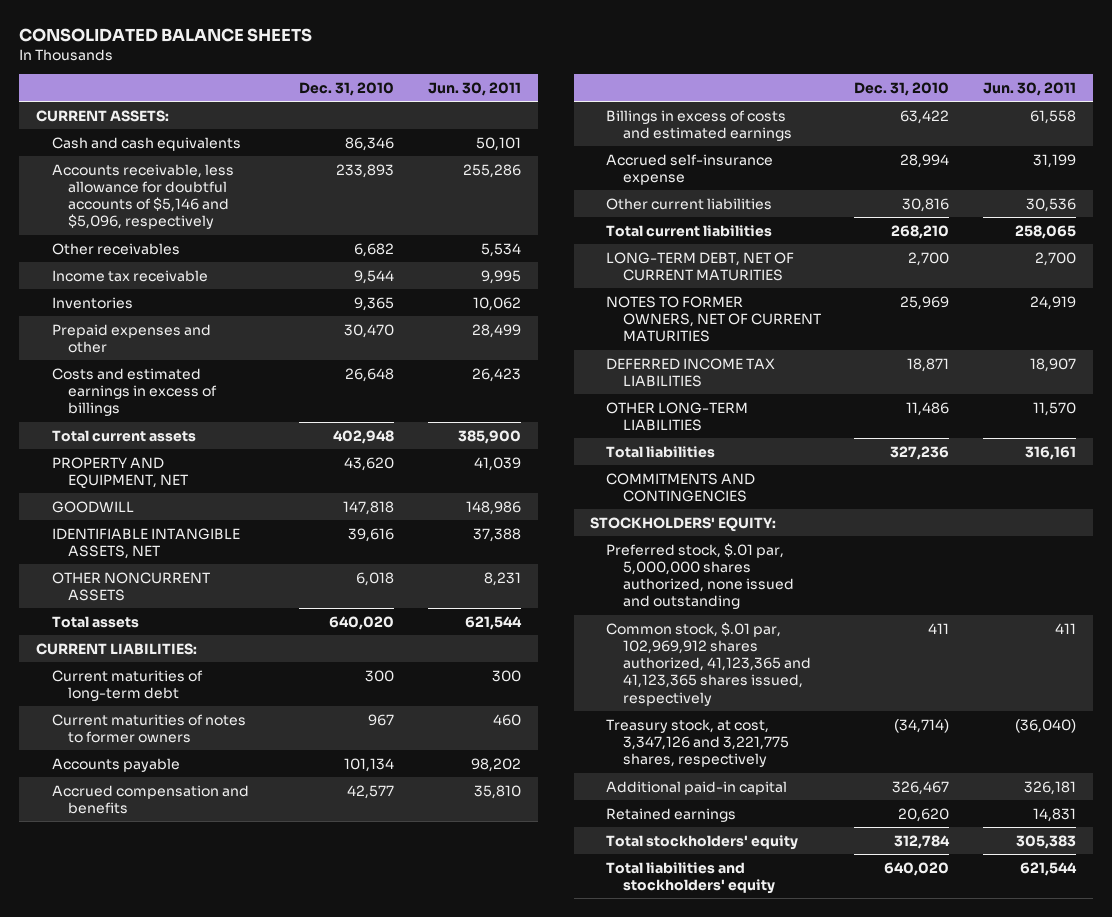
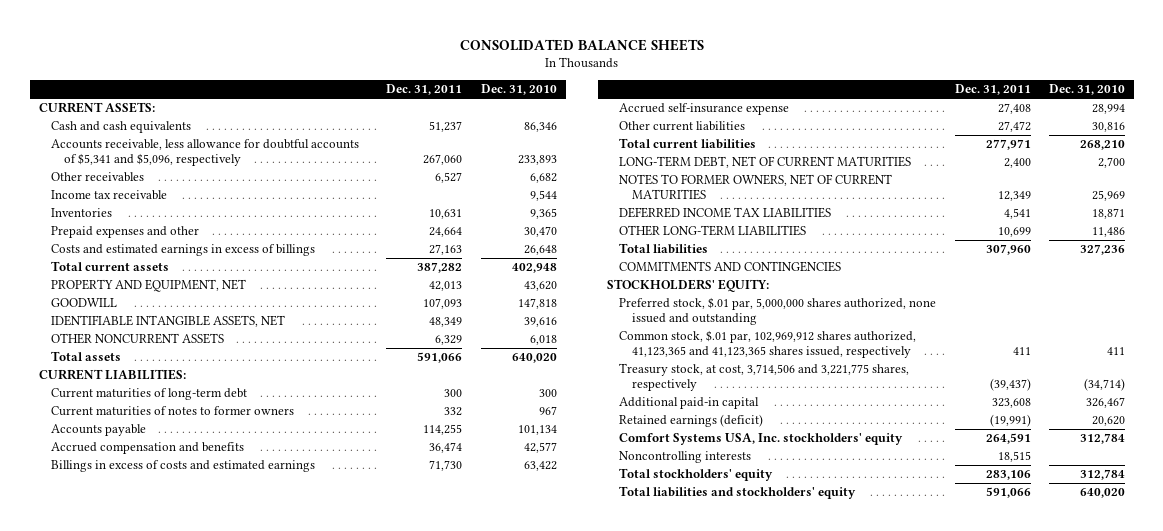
- | Dec. 31, 2010 | Jun. 30, 2011
+ | Dec. 31, 2011 | Dec. 31, 2010
- Accounts receivable, less allowance for doubtful accounts of $5,146 and $5,096, respectively | 233,893 | 255,286
+ Accounts receivable, less allowance for doubtful accounts of $5,341 and $5,096, respectively | 267,060 | 233,893
- Treasury stock, at cost, 3,347,126 and 3,221,775 shares, respectively | (34,714) | (36,040)
+ Treasury stock, at cost, 3,714,506 and 3,221,775 shares, respectively | (39,437) | (34,714)
- Retained earnings | 20,620 | 14,831
+ Retained earnings (deficit) | (19,991) | 20,620
+ Comfort Systems USA, Inc. stockholders' equity | 264,591 | 312,784
+ Noncontrolling interests | 18,515 |

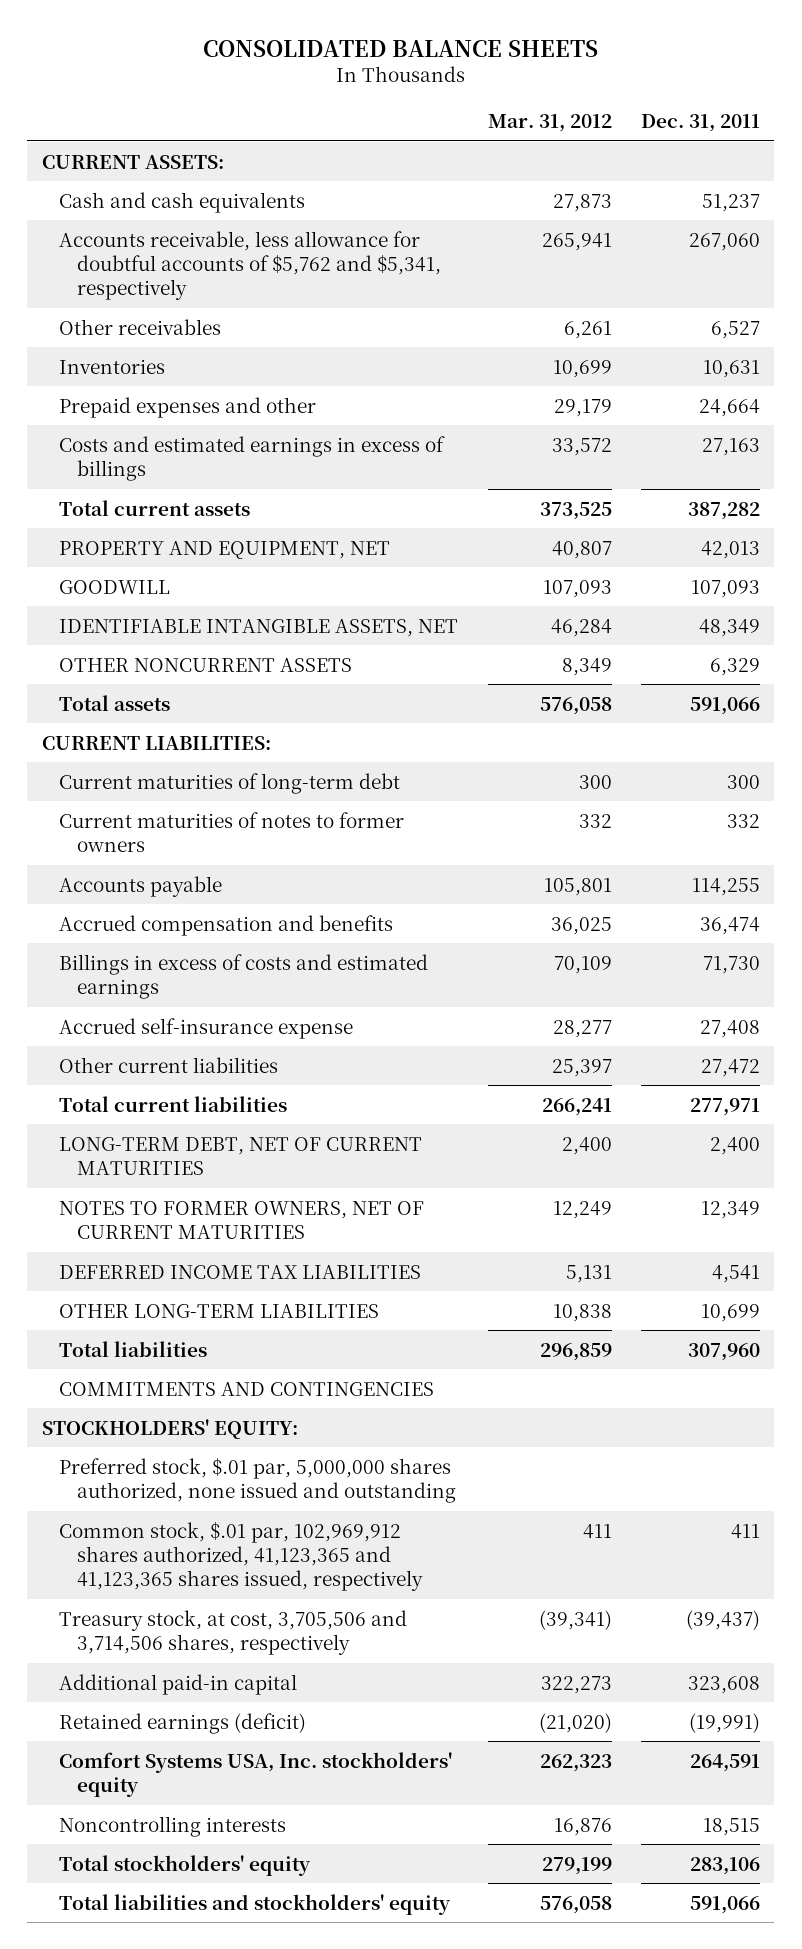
- | Dec. 31, 2011 | Dec. 31, 2010
+ | Mar. 31, 2012 | Dec. 31, 2011
- Accounts receivable, less allowance for doubtful accounts of $5,341 and $5,096, respectively | 267,060 | 233,893
+ Accounts receivable, less allowance for doubtful accounts of $5,762 and $5,341, respectively | 265,941 | 267,060
- Income tax receivable | | 9,544
- Treasury stock, at cost, 3,714,506 and 3,221,775 shares, respectively | (39,437) | (34,714)
+ Treasury stock, at cost, 3,705,506 and 3,714,506 shares, respectively | (39,341) | (39,437)

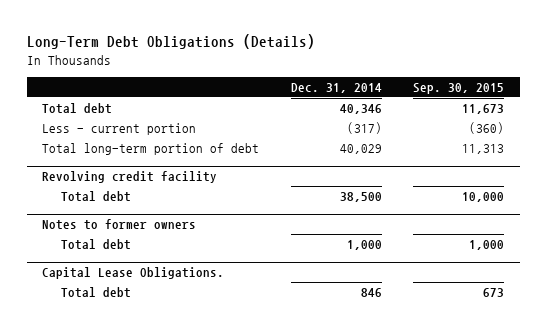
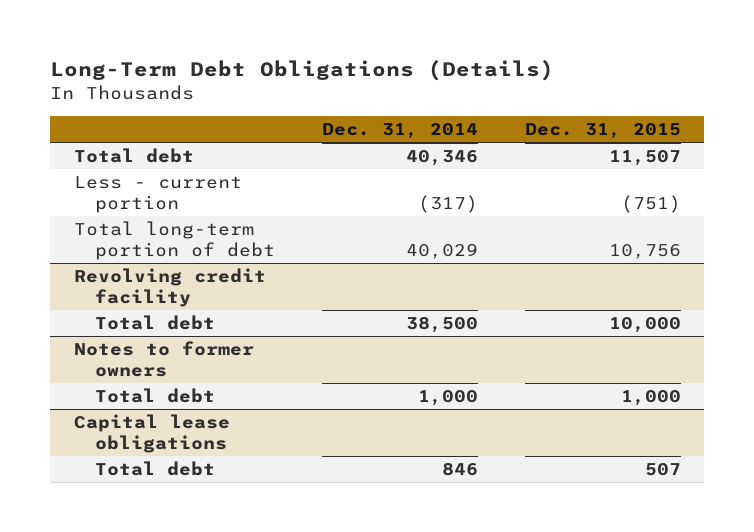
- | Dec. 31, 2014 | Sep. 30, 2015
+ | Dec. 31, 2014 | Dec. 31, 2015
- Capital Lease Obligations.
+ Capital lease obligations

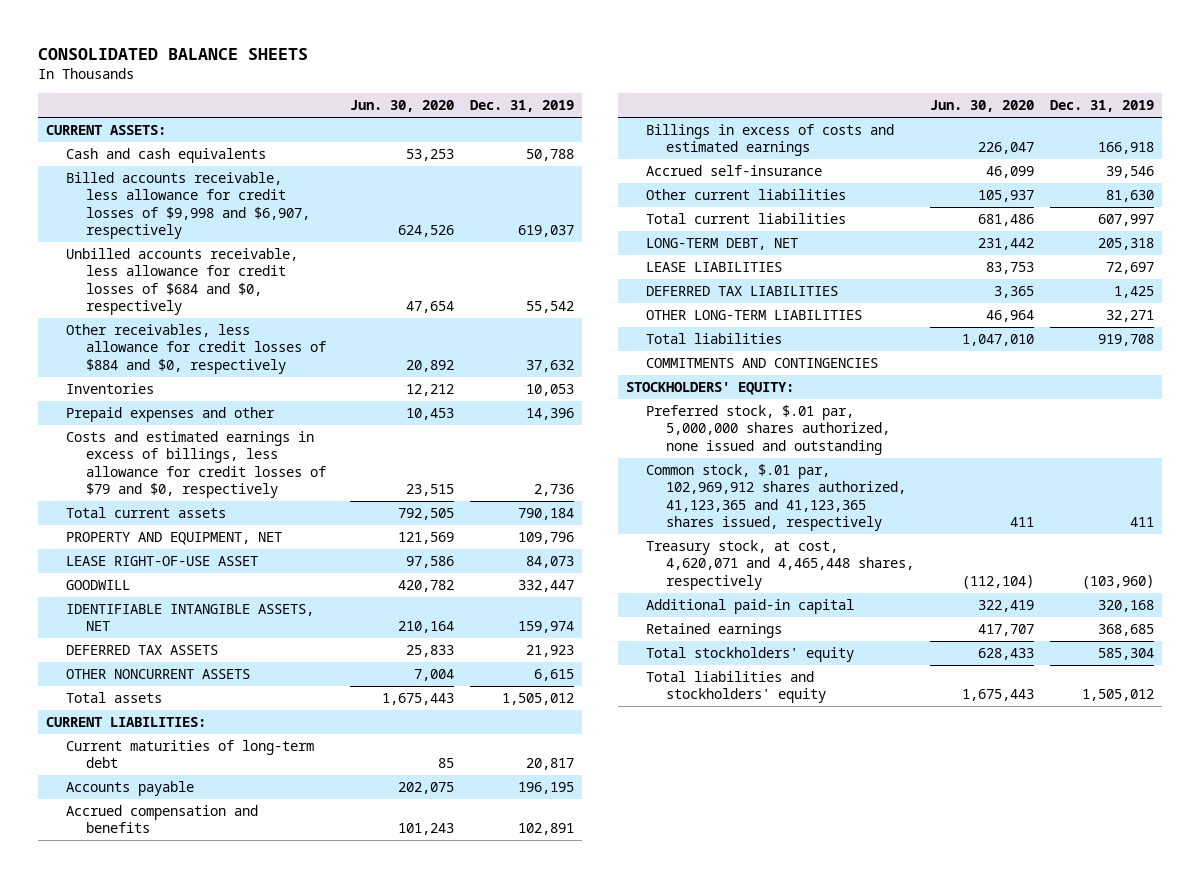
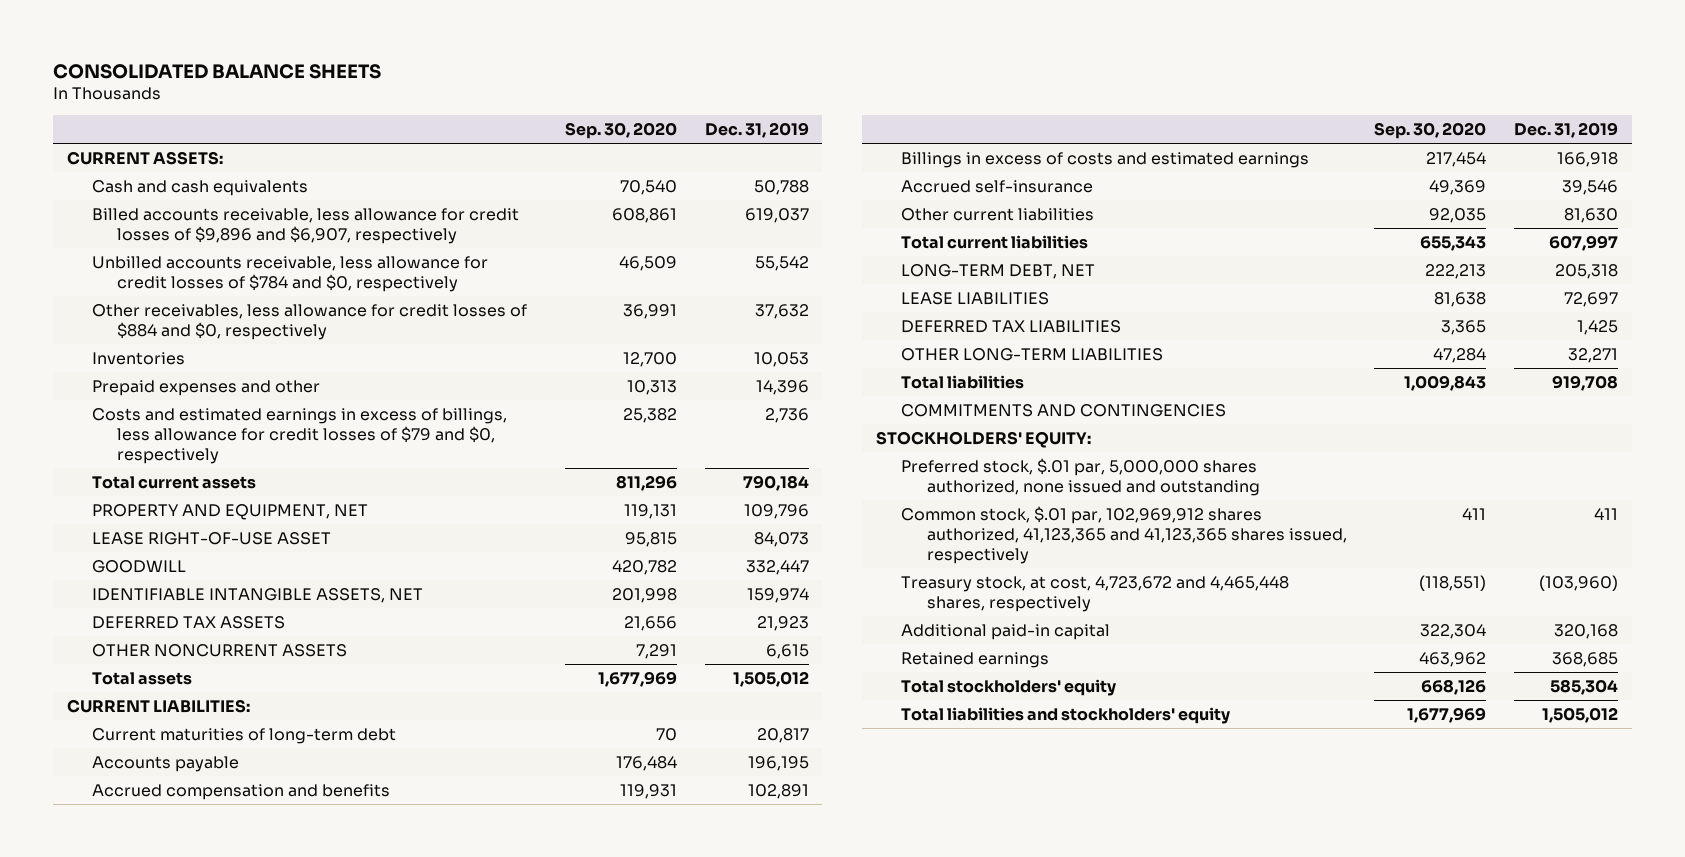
- | Jun. 30, 2020 | Dec. 31, 2019
+ | Sep. 30, 2020 | Dec. 31, 2019
- Billed accounts receivable, less allowance for credit losses of $9,998 and $6,907, respectively | 624,526 | 619,037
- Unbilled accounts receivable, less allowance for credit losses of $684 and $0, respectively | 47,654 | 55,542
+ Billed accounts receivable, less allowance for credit losses of $9,896 and $6,907, respectively | 608,861 | 619,037
+ Unbilled accounts receivable, less allowance for credit losses of $784 and $0, respectively | 46,509 | 55,542
- Treasury stock, at cost, 4,620,071 and 4,465,448 shares, respectively | (112,104) | (103,960)
+ Treasury stock, at cost, 4,723,672 and 4,465,448 shares, respectively | (118,551) | (103,960)

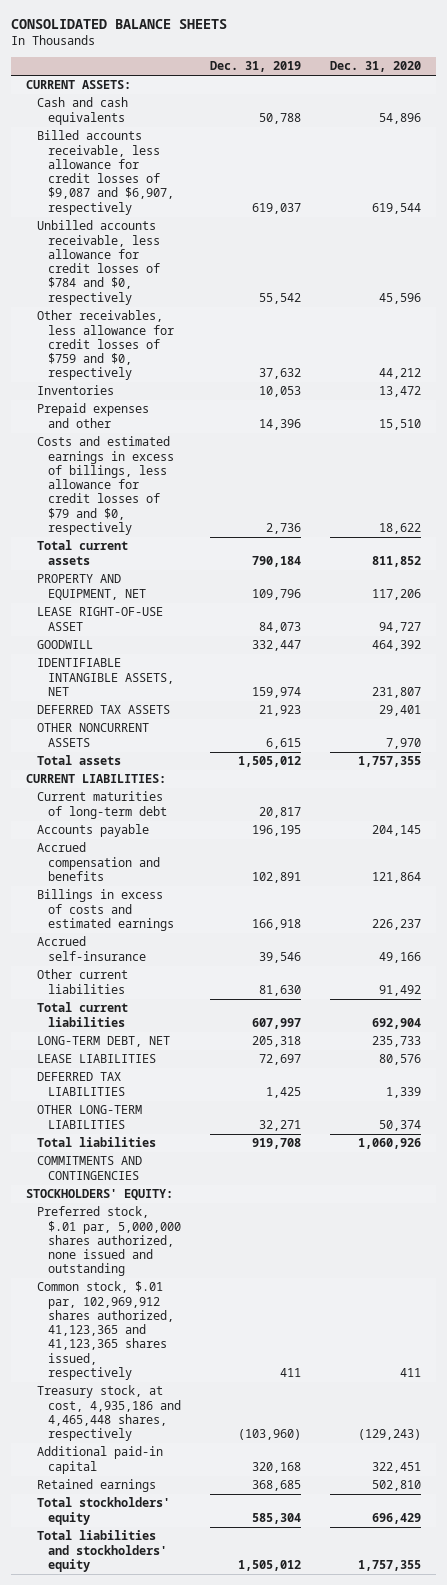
- | Sep. 30, 2020 | Dec. 31, 2019
+ | Dec. 31, 2019 | Dec. 31, 2020
- Billed accounts receivable, less allowance for credit losses of $9,896 and $6,907, respectively | 608,861 | 619,037
+ Billed accounts receivable, less allowance for credit losses of $9,087 and $6,907, respectively | 619,037 | 619,544
- Other receivables, less allowance for credit losses of $884 and $0, respectively | 36,991 | 37,632
+ Other receivables, less allowance for credit losses of $759 and $0, respectively | 37,632 | 44,212
- Treasury stock, at cost, 4,723,672 and 4,465,448 shares, respectively | (118,551) | (103,960)
+ Treasury stock, at cost, 4,935,186 and 4,465,448 shares, respectively | (103,960) | (129,243)

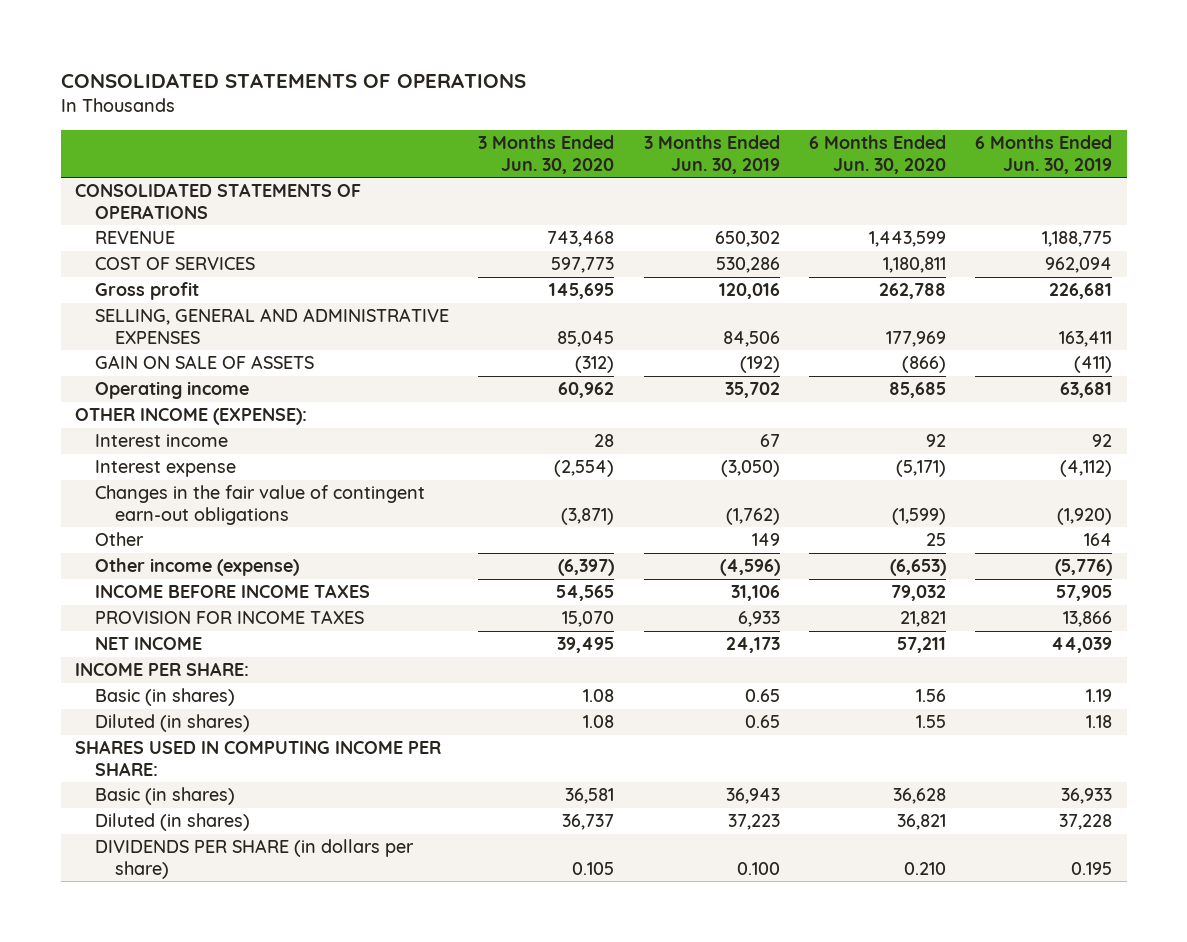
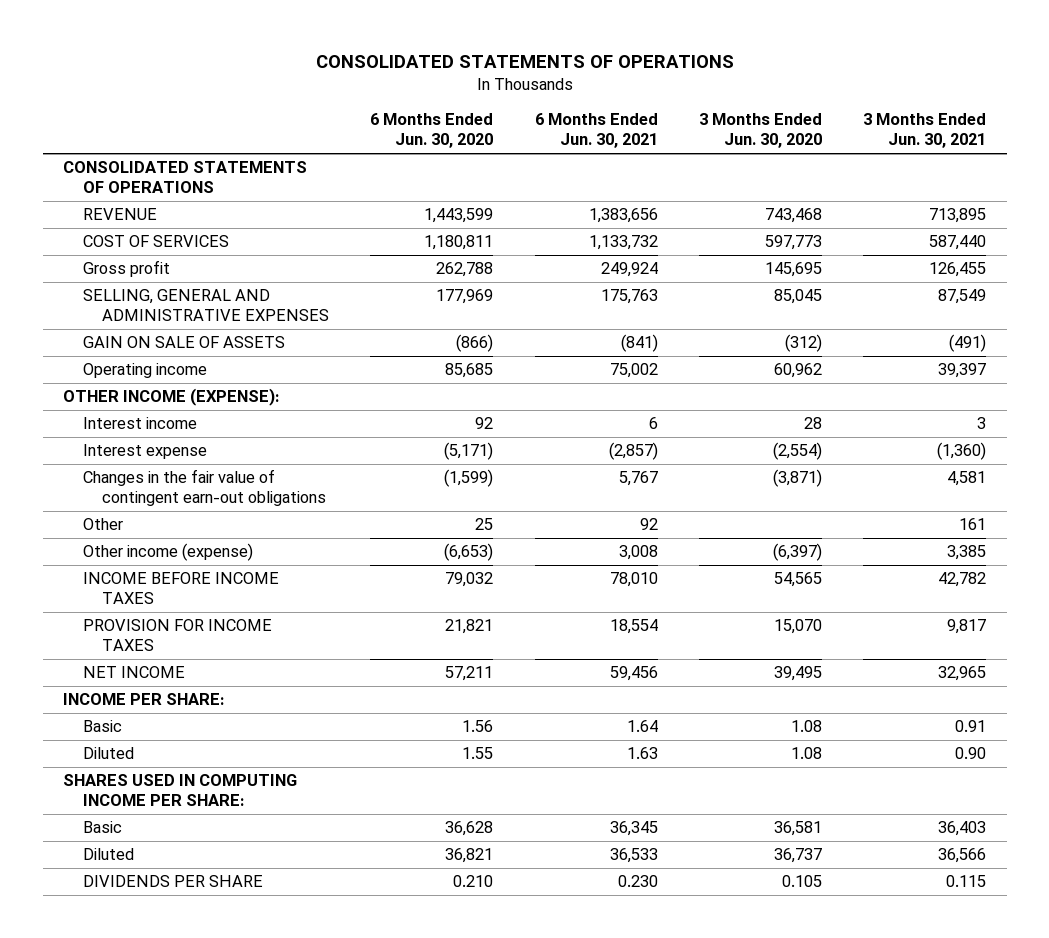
- | 3 Months Ended Jun. 30, 2020 | 3 Months Ended Jun. 30, 2019 | 6 Months Ended Jun. 30, 2020 | 6 Months Ended Jun. 30, 2019
+ | 6 Months Ended Jun. 30, 2020 | 6 Months Ended Jun. 30, 2021 | 3 Months Ended Jun. 30, 2020 | 3 Months Ended Jun. 30, 2021
- Basic (in shares) | 1.08 | 0.65 | 1.56 | 1.19
- Diluted (in shares) | 1.08 | 0.65 | 1.55 | 1.18
+ Basic | 1.56 | 1.64 | 1.08 | 0.91
+ Diluted | 1.55 | 1.63 | 1.08 | 0.90
- Basic (in shares) | 36,581 | 36,943 | 36,628 | 36,933
- Diluted (in shares) | 36,737 | 37,223 | 36,821 | 37,228
- DIVIDENDS PER SHARE (in dollars per share) | 0.105 | 0.100 | 0.210 | 0.195
+ Basic | 36,628 | 36,345 | 36,581 | 36,403
+ Diluted | 36,821 | 36,533 | 36,737 | 36,566
+ DIVIDENDS PER SHARE | 0.210 | 0.230 | 0.105 | 0.115

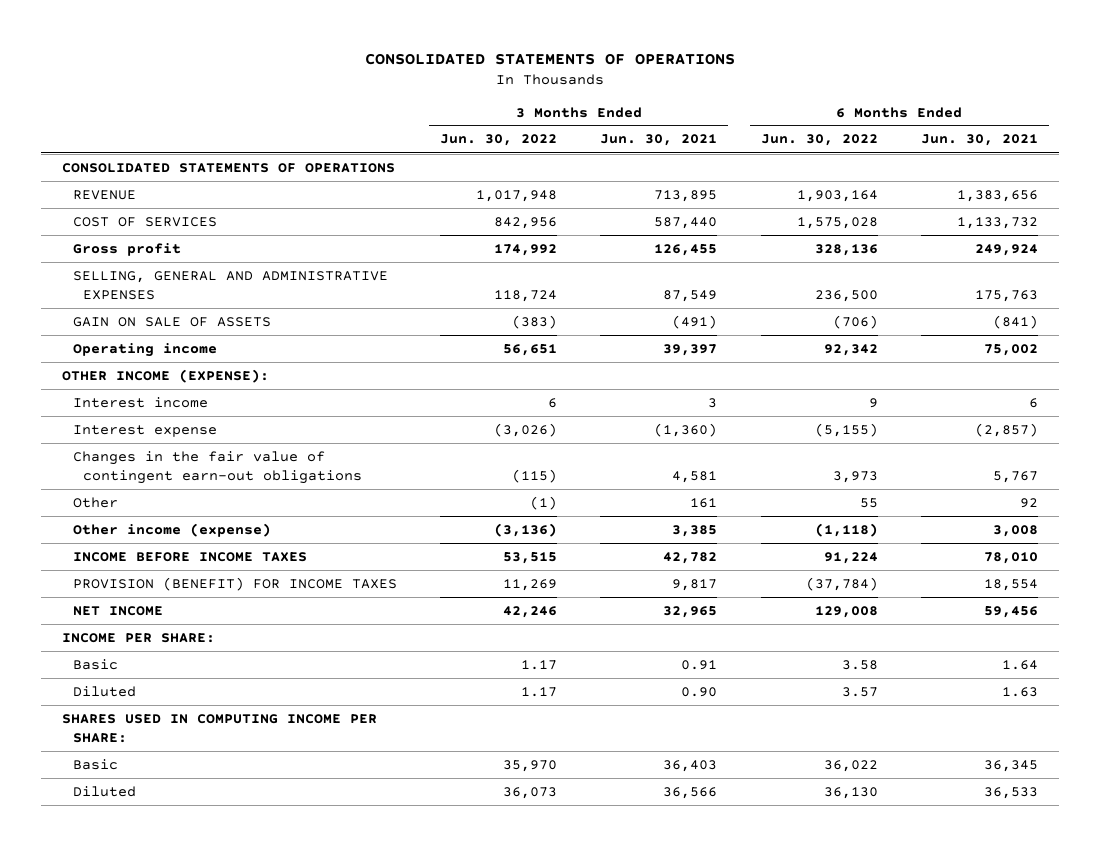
- | 6 Months Ended Jun. 30, 2020 | 6 Months Ended Jun. 30, 2021 | 3 Months Ended Jun. 30, 2020 | 3 Months Ended Jun. 30, 2021
+ | 3 Months Ended Jun. 30, 2022 | 3 Months Ended Jun. 30, 2021 | 6 Months Ended Jun. 30, 2022 | 6 Months Ended Jun. 30, 2021
- PROVISION FOR INCOME TAXES | 21,821 | 18,554 | 15,070 | 9,817
+ PROVISION (BENEFIT) FOR INCOME TAXES | 11,269 | 9,817 | (37,784) | 18,554
- DIVIDENDS PER SHARE | 0.210 | 0.230 | 0.105 | 0.115

